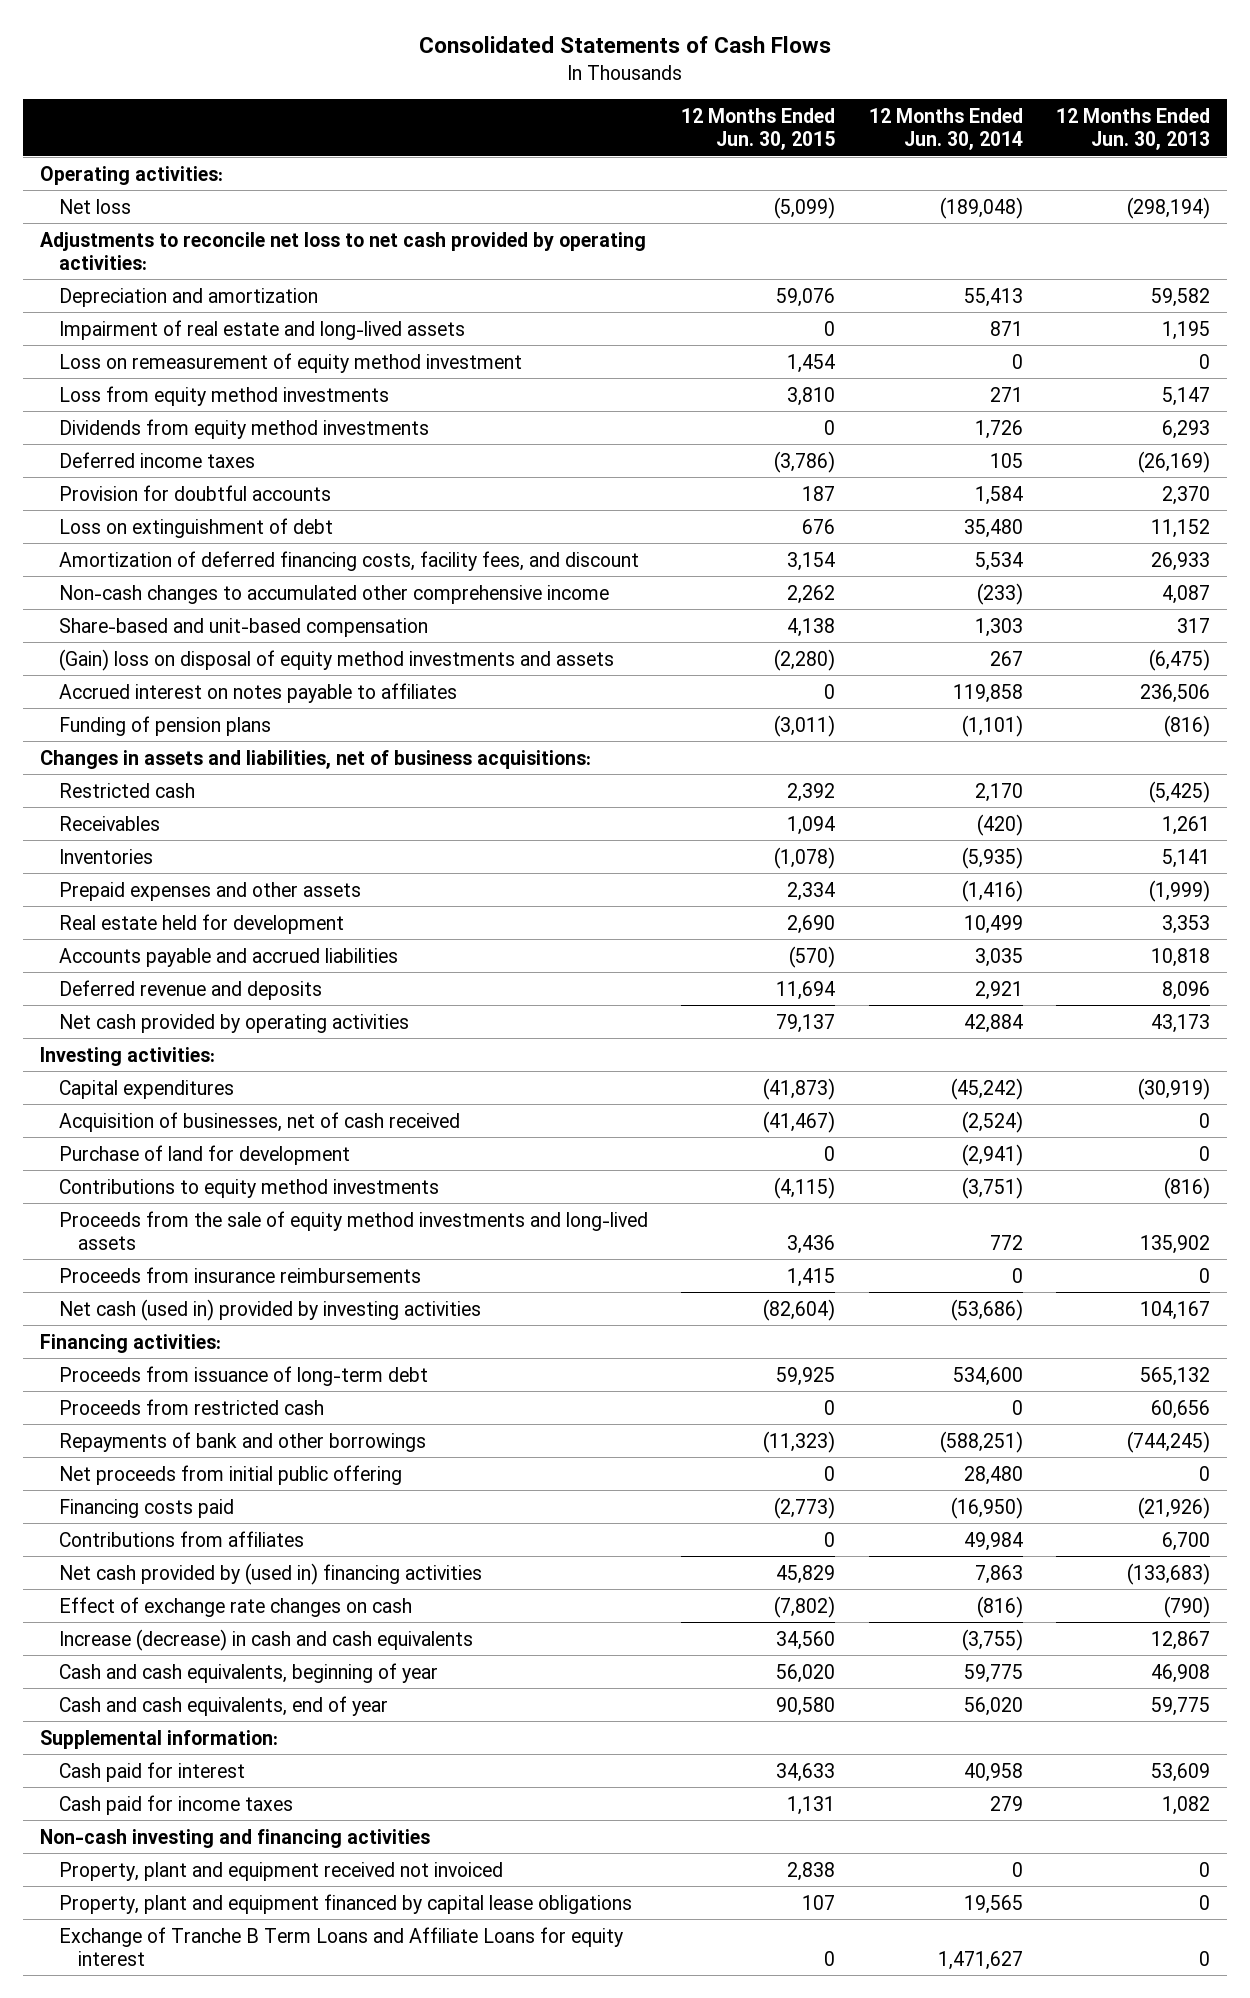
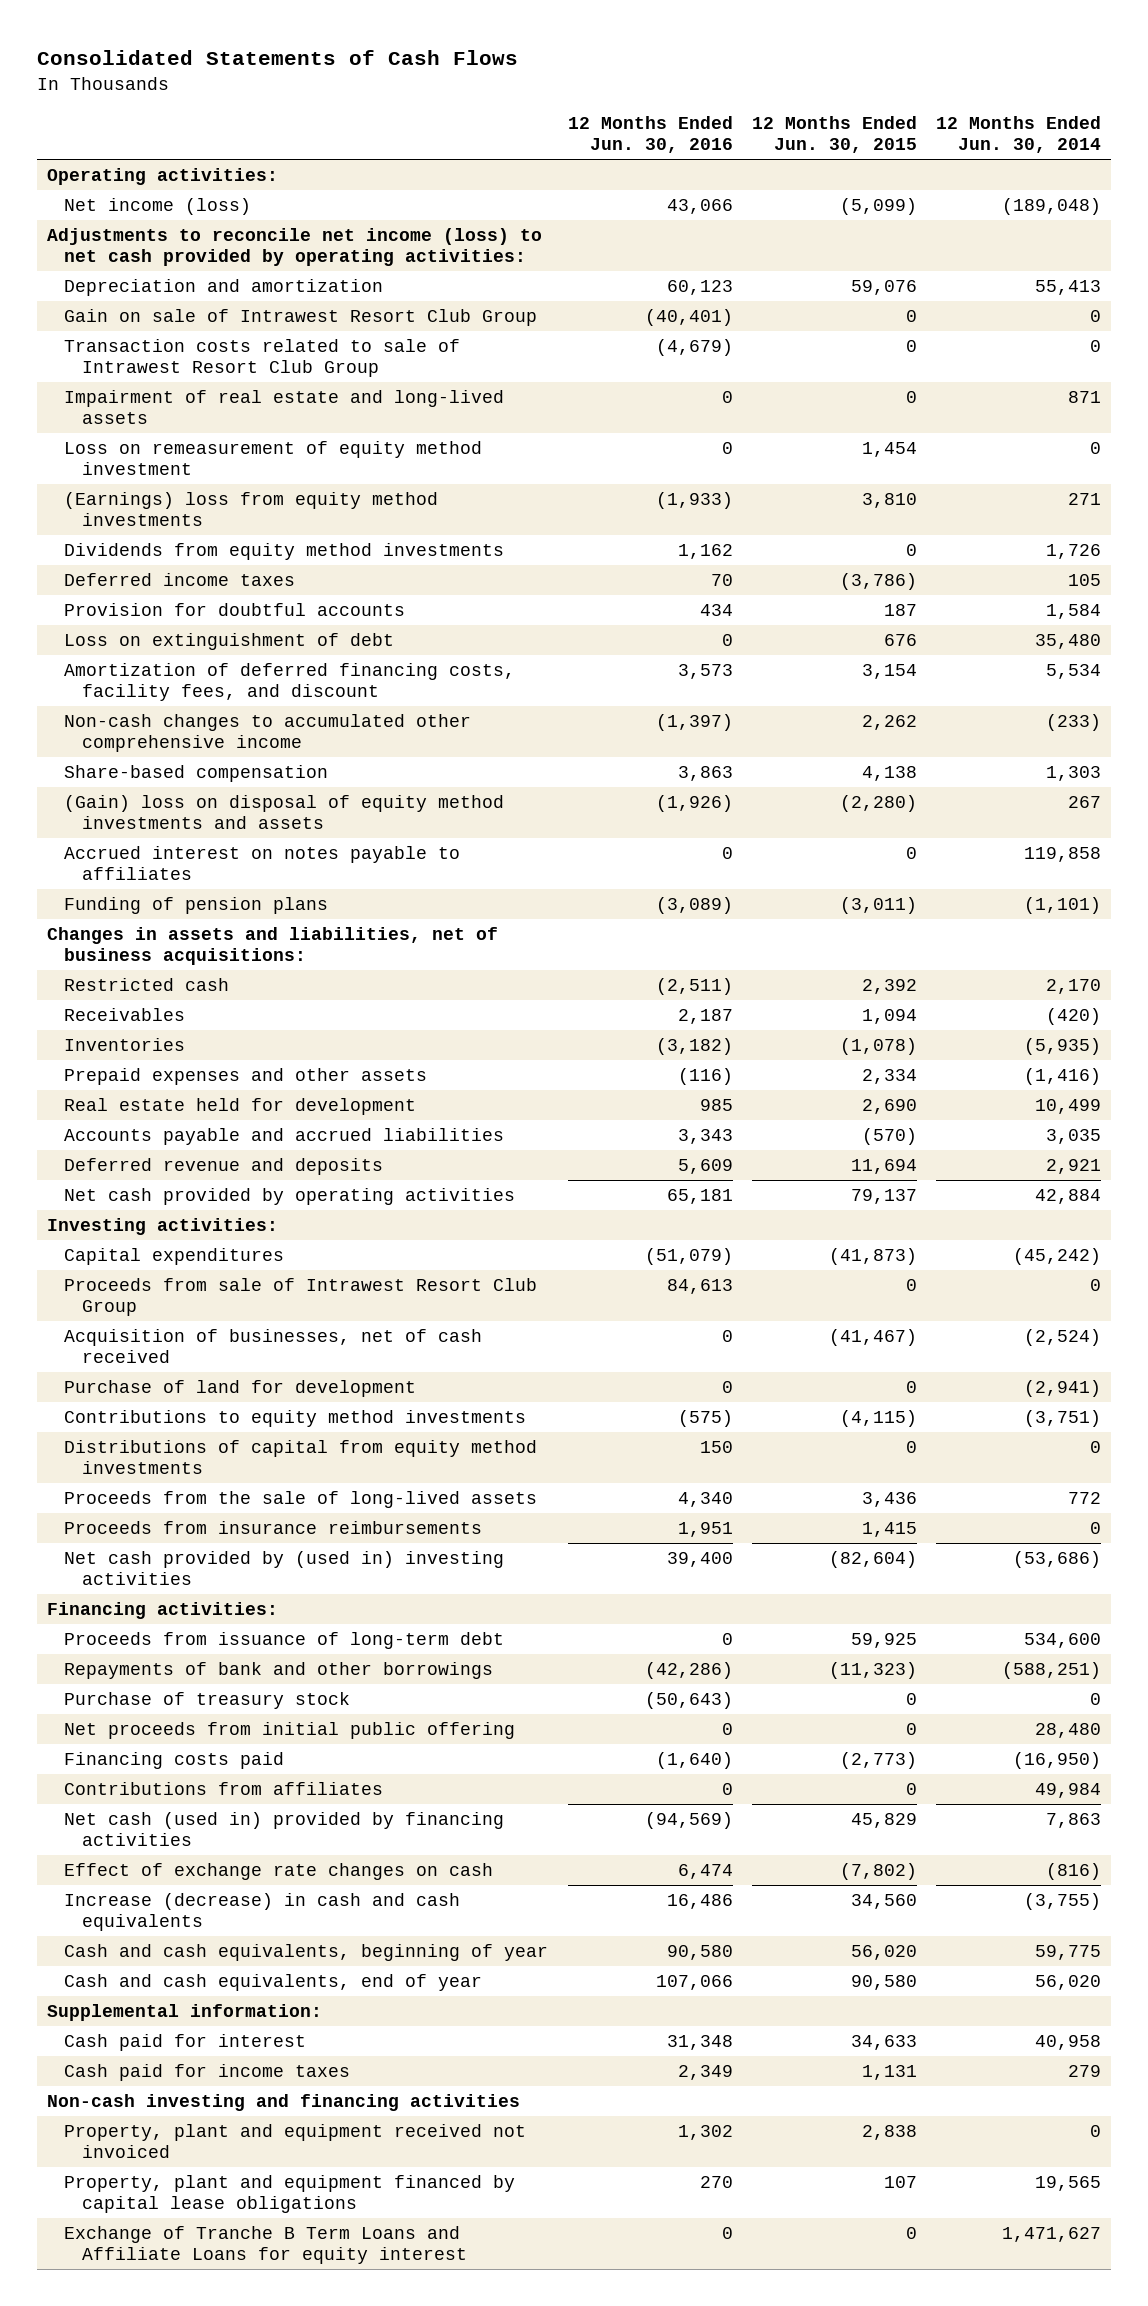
- | 12 Months Ended Jun. 30, 2015 | 12 Months Ended Jun. 30, 2014 | 12 Months Ended Jun. 30, 2013
+ | 12 Months Ended Jun. 30, 2016 | 12 Months Ended Jun. 30, 2015 | 12 Months Ended Jun. 30, 2014
- Net loss | (5,099) | (189,048) | (298,194)
- Adjustments to reconcile net loss to net cash provided by operating activities:
+ Net income (loss) | 43,066 | (5,099) | (189,048)
+ Adjustments to reconcile net income (loss) to net cash provided by operating activities:
+ Gain on sale of Intrawest Resort Club Group | (40,401) | 0 | 0
+ Transaction costs related to sale of Intrawest Resort Club Group | (4,679) | 0 | 0
- Loss from equity method investments | 3,810 | 271 | 5,147
+ (Earnings) loss from equity method investments | (1,933) | 3,810 | 271
- Share-based and unit-based compensation | 4,138 | 1,303 | 317
+ Share-based compensation | 3,863 | 4,138 | 1,303
+ Proceeds from sale of Intrawest Resort Club Group | 84,613 | 0 | 0
- Proceeds from the sale of equity method investments and long-lived assets | 3,436 | 772 | 135,902
+ Distributions of capital from equity method investments | 150 | 0 | 0
+ Proceeds from the sale of long-lived assets | 4,340 | 3,436 | 772
- Net cash (used in) provided by investing activities | (82,604) | (53,686) | 104,167
+ Net cash provided by (used in) investing activities | 39,400 | (82,604) | (53,686)
- Proceeds from restricted cash | 0 | 0 | 60,656
+ Purchase of treasury stock | (50,643) | 0 | 0
- Net cash provided by (used in) financing activities | 45,829 | 7,863 | (133,683)
+ Net cash (used in) provided by financing activities | (94,569) | 45,829 | 7,863

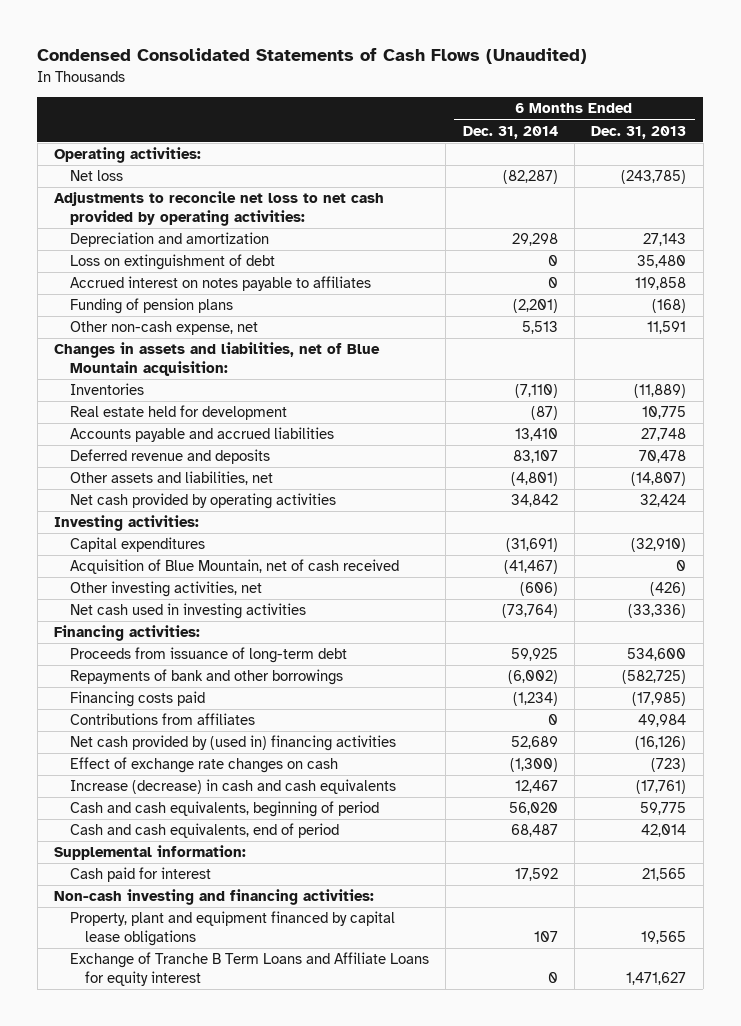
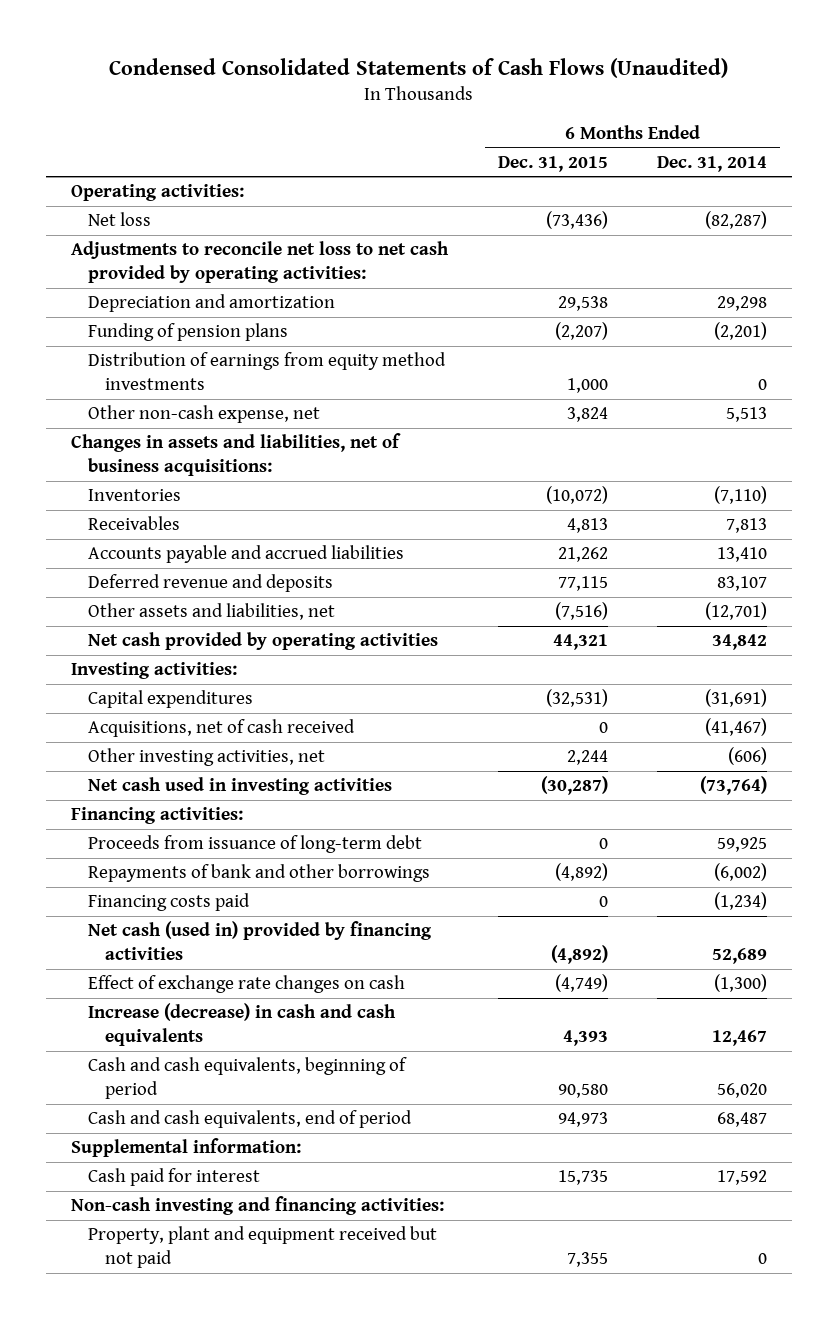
- | 6 Months Ended Dec. 31, 2014 | 6 Months Ended Dec. 31, 2013
+ | 6 Months Ended Dec. 31, 2015 | 6 Months Ended Dec. 31, 2014
- Loss on extinguishment of debt | 0 | 35,480
- Accrued interest on notes payable to affiliates | 0 | 119,858
+ Distribution of earnings from equity method investments | 1,000 | 0
- Changes in assets and liabilities, net of Blue Mountain acquisition:
+ Changes in assets and liabilities, net of business acquisitions:
- Real estate held for development | (87) | 10,775
+ Receivables | 4,813 | 7,813
- Other assets and liabilities, net | (4,801) | (14,807)
+ Other assets and liabilities, net | (7,516) | (12,701)
- Acquisition of Blue Mountain, net of cash received | (41,467) | 0
+ Acquisitions, net of cash received | 0 | (41,467)
- Contributions from affiliates | 0 | 49,984
- Net cash provided by (used in) financing activities | 52,689 | (16,126)
+ Net cash (used in) provided by financing activities | (4,892) | 52,689
- Property, plant and equipment financed by capital lease obligations | 107 | 19,565
- Exchange of Tranche B Term Loans and Affiliate Loans for equity interest | 0 | 1,471,627
+ Property, plant and equipment received but not paid | 7,355 | 0

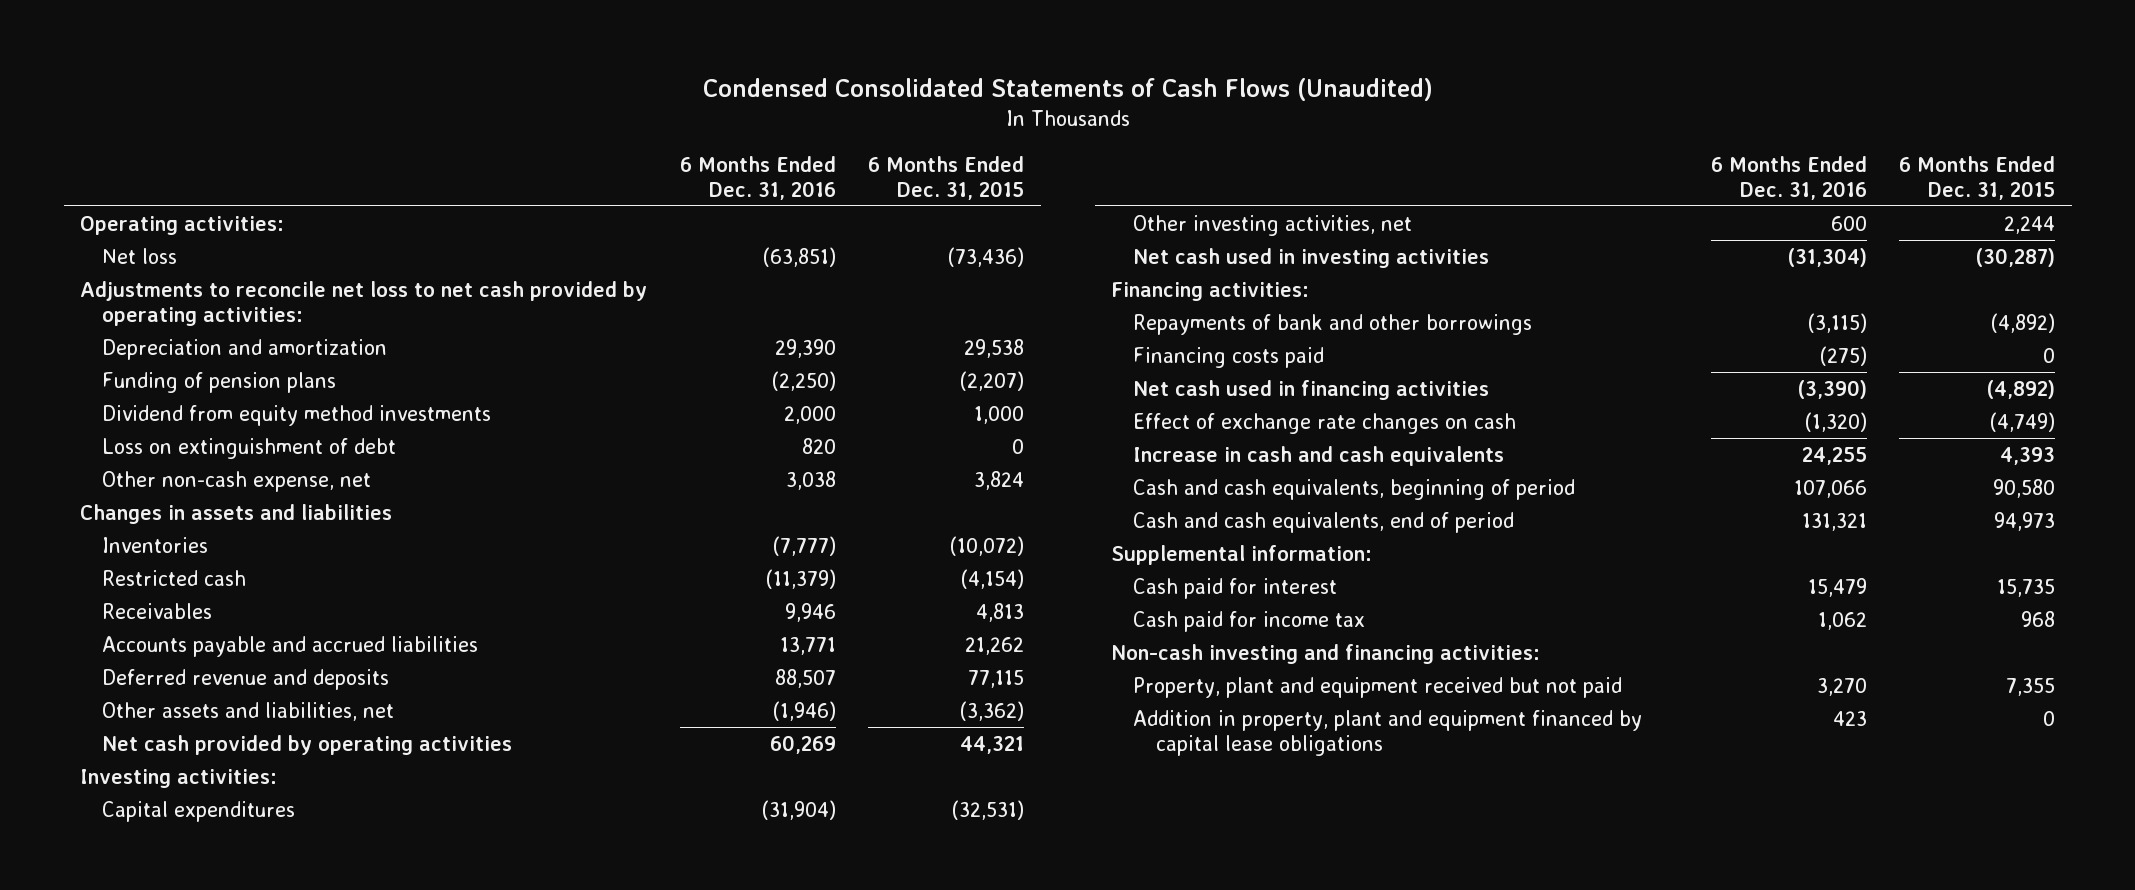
- | 6 Months Ended Dec. 31, 2015 | 6 Months Ended Dec. 31, 2014
+ | 6 Months Ended Dec. 31, 2016 | 6 Months Ended Dec. 31, 2015
- Distribution of earnings from equity method investments | 1,000 | 0
+ Dividend from equity method investments | 2,000 | 1,000
+ Loss on extinguishment of debt | 820 | 0
- Changes in assets and liabilities, net of business acquisitions:
+ Changes in assets and liabilities
+ Restricted cash | (11,379) | (4,154)
- Other assets and liabilities, net | (7,516) | (12,701)
+ Other assets and liabilities, net | (1,946) | (3,362)
- Acquisitions, net of cash received | 0 | (41,467)
- Proceeds from issuance of long-term debt | 0 | 59,925
- Net cash (used in) provided by financing activities | (4,892) | 52,689
+ Net cash used in financing activities | (3,390) | (4,892)
- Increase (decrease) in cash and cash equivalents | 4,393 | 12,467
+ Increase in cash and cash equivalents | 24,255 | 4,393
+ Cash paid for income tax | 1,062 | 968
+ Addition in property, plant and equipment financed by capital lease obligations | 423 | 0

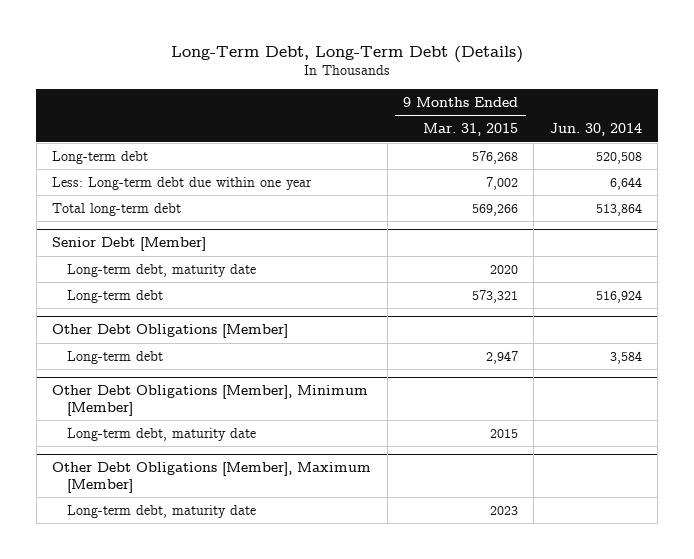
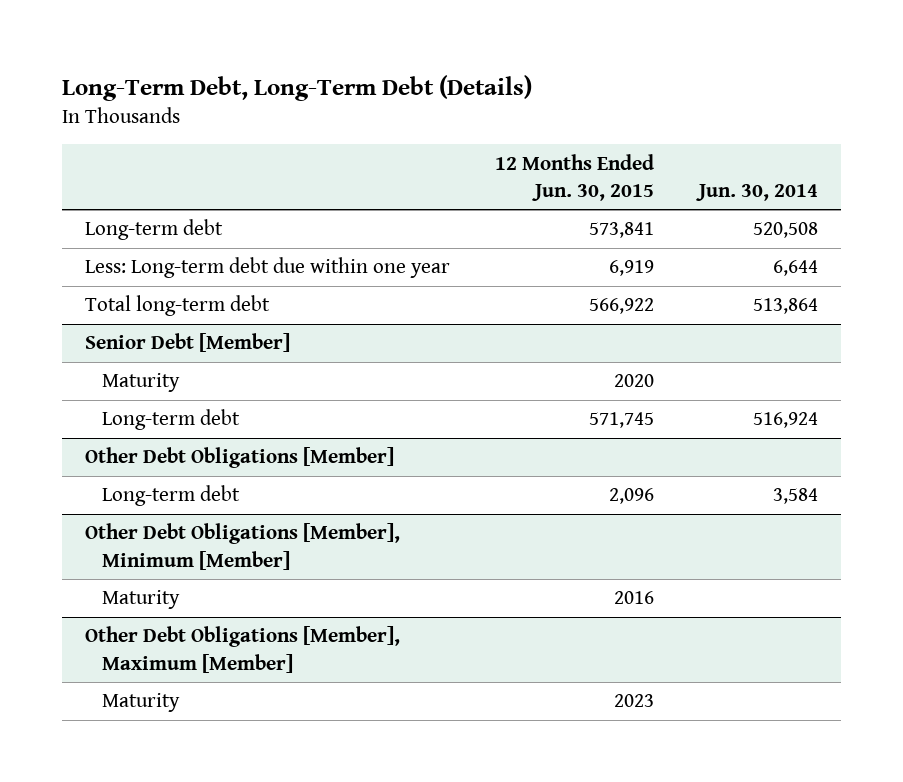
- | 9 Months Ended Mar. 31, 2015 | Jun. 30, 2014
+ | 12 Months Ended Jun. 30, 2015 | Jun. 30, 2014
@ Senior Debt [Member]
- Long-term debt, maturity date | 2020 |
+ Maturity | 2020 |
@ Other Debt Obligations [Member], Minimum [Member]
- Long-term debt, maturity date | 2015 |
+ Maturity | 2016 |
@ Other Debt Obligations [Member], Maximum [Member]
- Long-term debt, maturity date | 2023 |
+ Maturity | 2023 |

